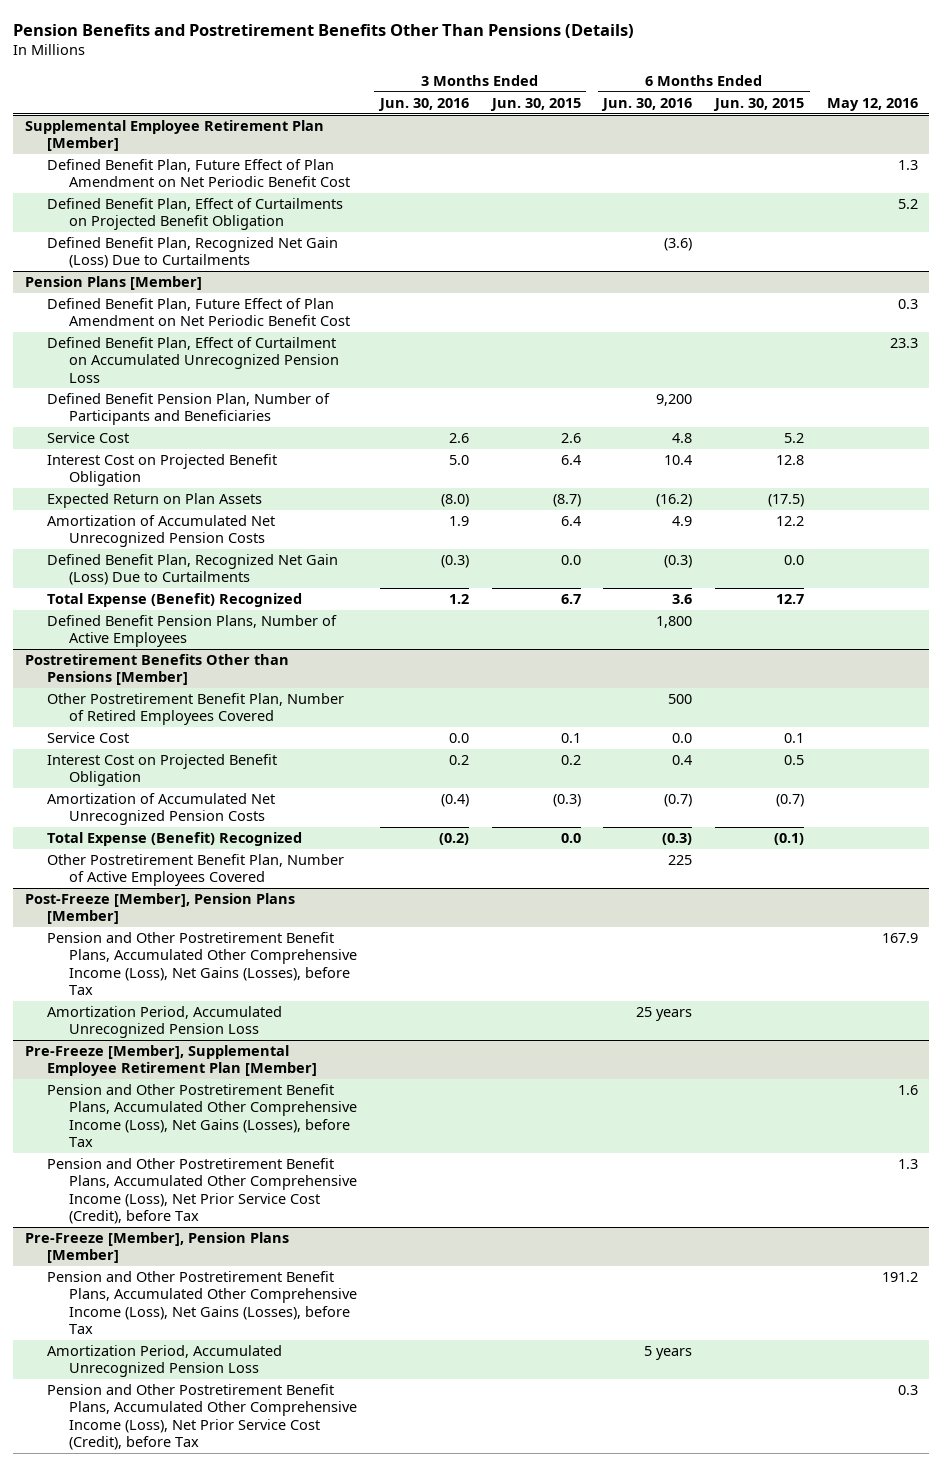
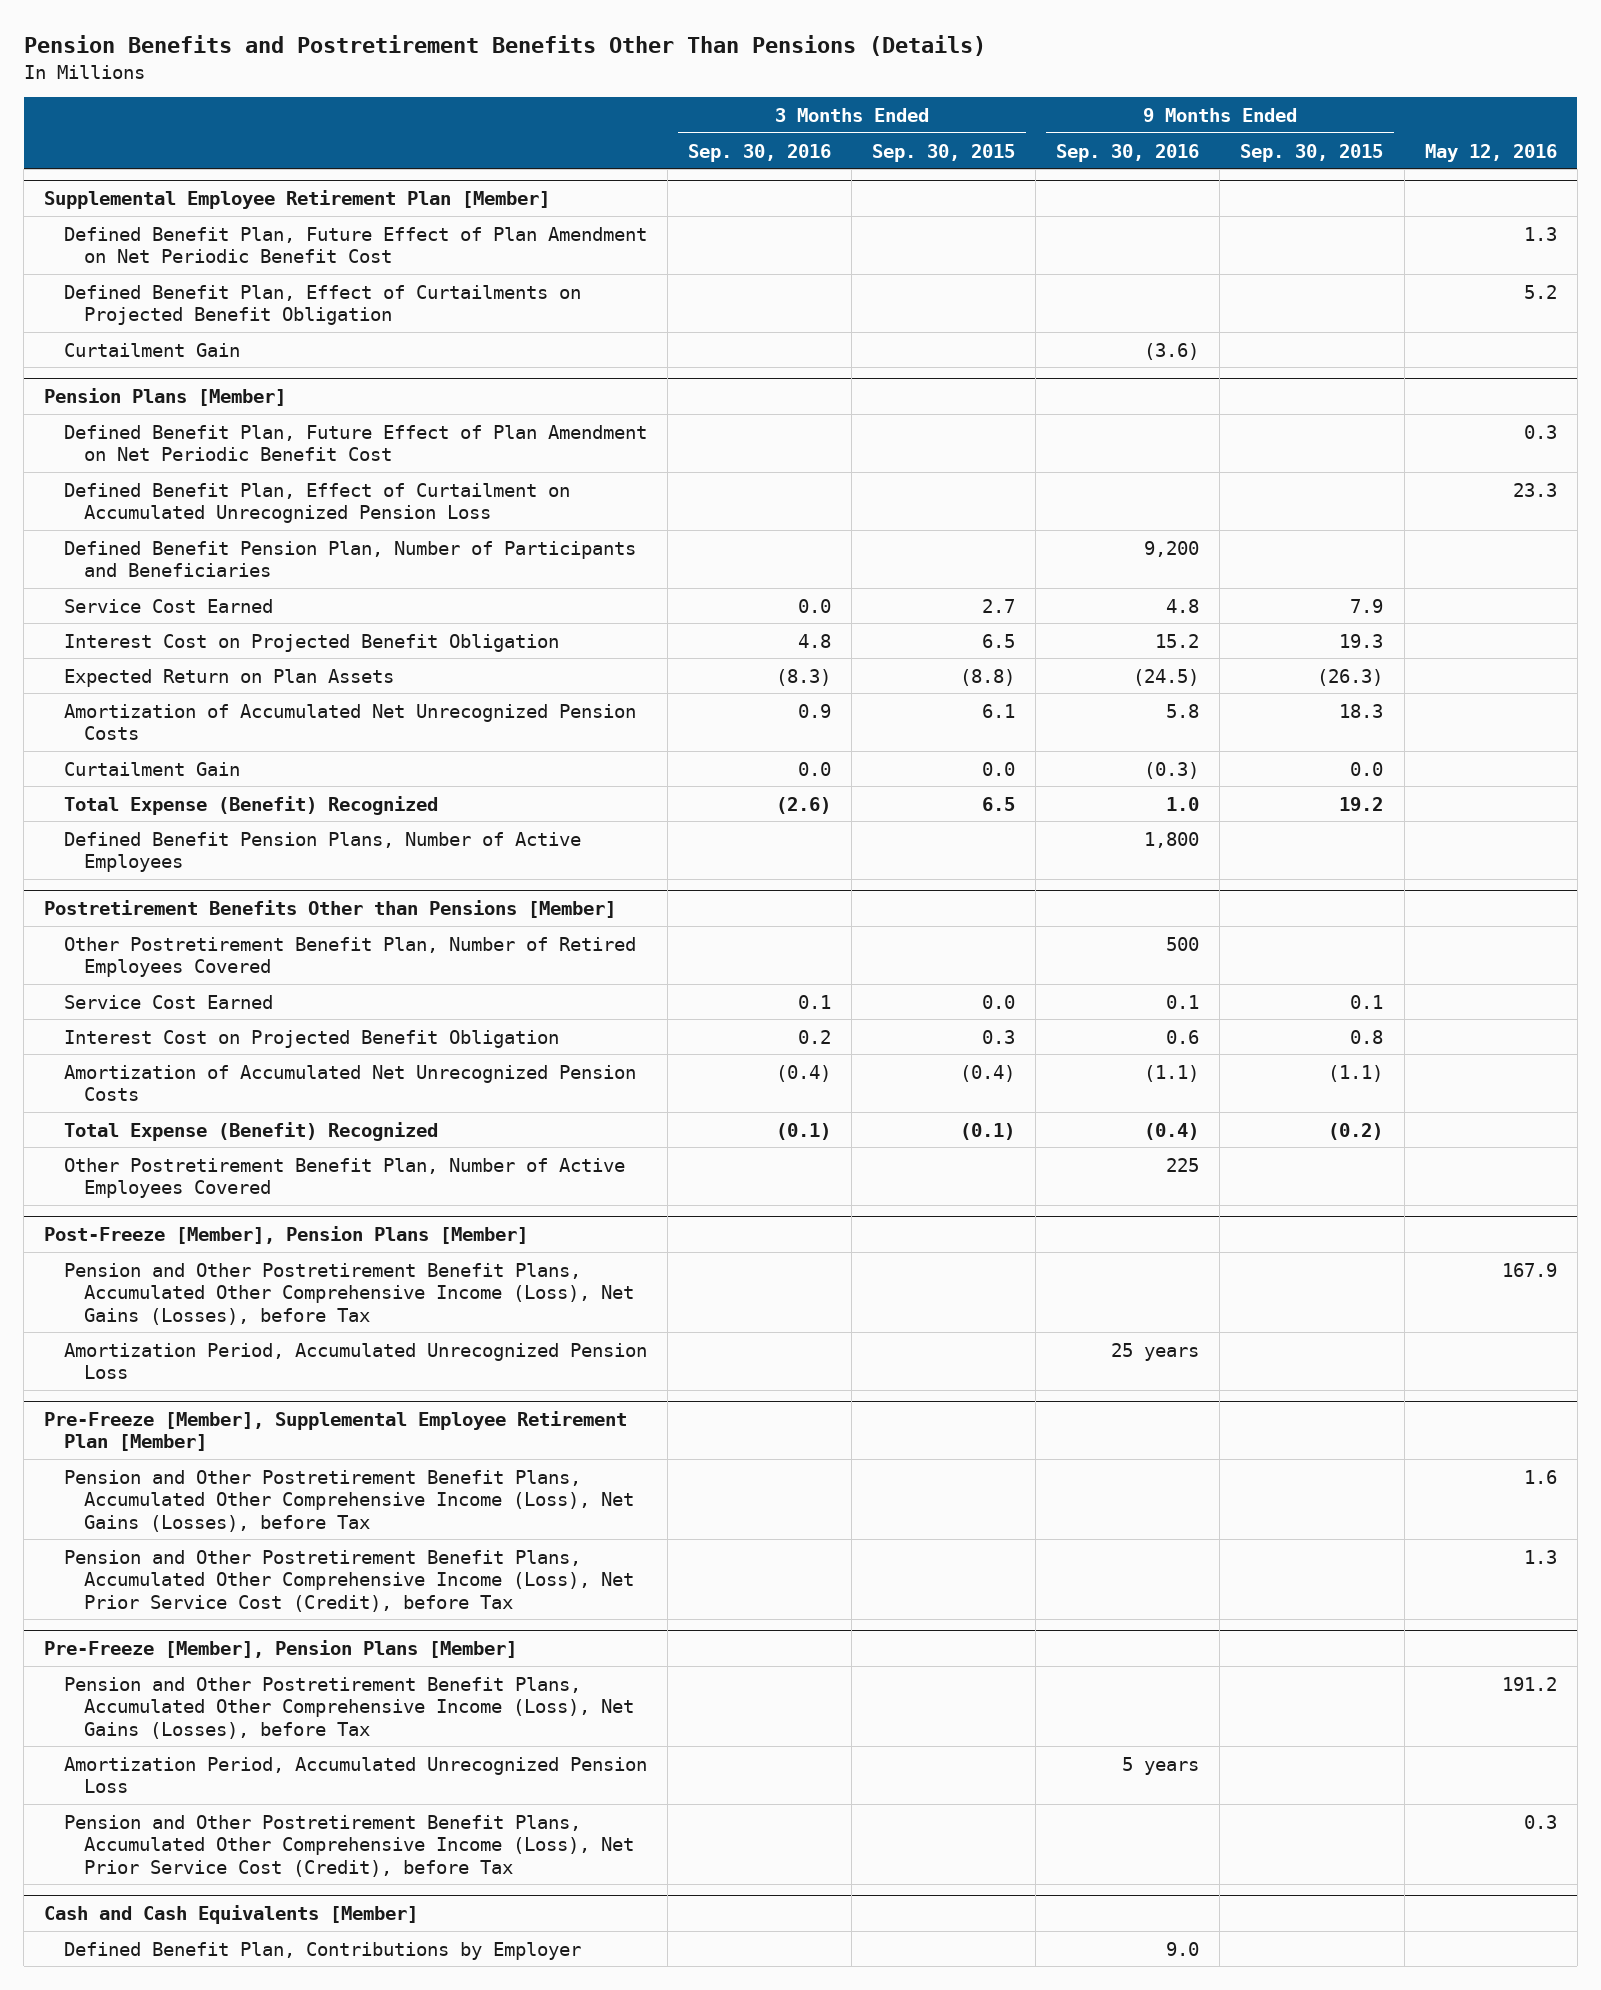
- | 3 Months Ended Jun. 30, 2016 | 3 Months Ended Jun. 30, 2015 | 6 Months Ended Jun. 30, 2016 | 6 Months Ended Jun. 30, 2015 | May 12, 2016
+ | 3 Months Ended Sep. 30, 2016 | 3 Months Ended Sep. 30, 2015 | 9 Months Ended Sep. 30, 2016 | 9 Months Ended Sep. 30, 2015 | May 12, 2016
@ Supplemental Employee Retirement Plan [Member]
- Defined Benefit Plan, Recognized Net Gain (Loss) Due to Curtailments | | | (3.6) | |
+ Curtailment Gain | | | (3.6) | |
@ Pension Plans [Member]
- Service Cost | 2.6 | 2.6 | 4.8 | 5.2 |
+ Service Cost Earned | 0.0 | 2.7 | 4.8 | 7.9 |
- Defined Benefit Plan, Recognized Net Gain (Loss) Due to Curtailments | (0.3) | 0.0 | (0.3) | 0.0 |
+ Curtailment Gain | 0.0 | 0.0 | (0.3) | 0.0 |
@ Postretirement Benefits Other than Pensions [Member]
- Service Cost | 0.0 | 0.1 | 0.0 | 0.1 |
+ Service Cost Earned | 0.1 | 0.0 | 0.1 | 0.1 |
+ Cash and Cash Equivalents [Member]
+ Defined Benefit Plan, Contributions by Employer | | | 9.0 | |

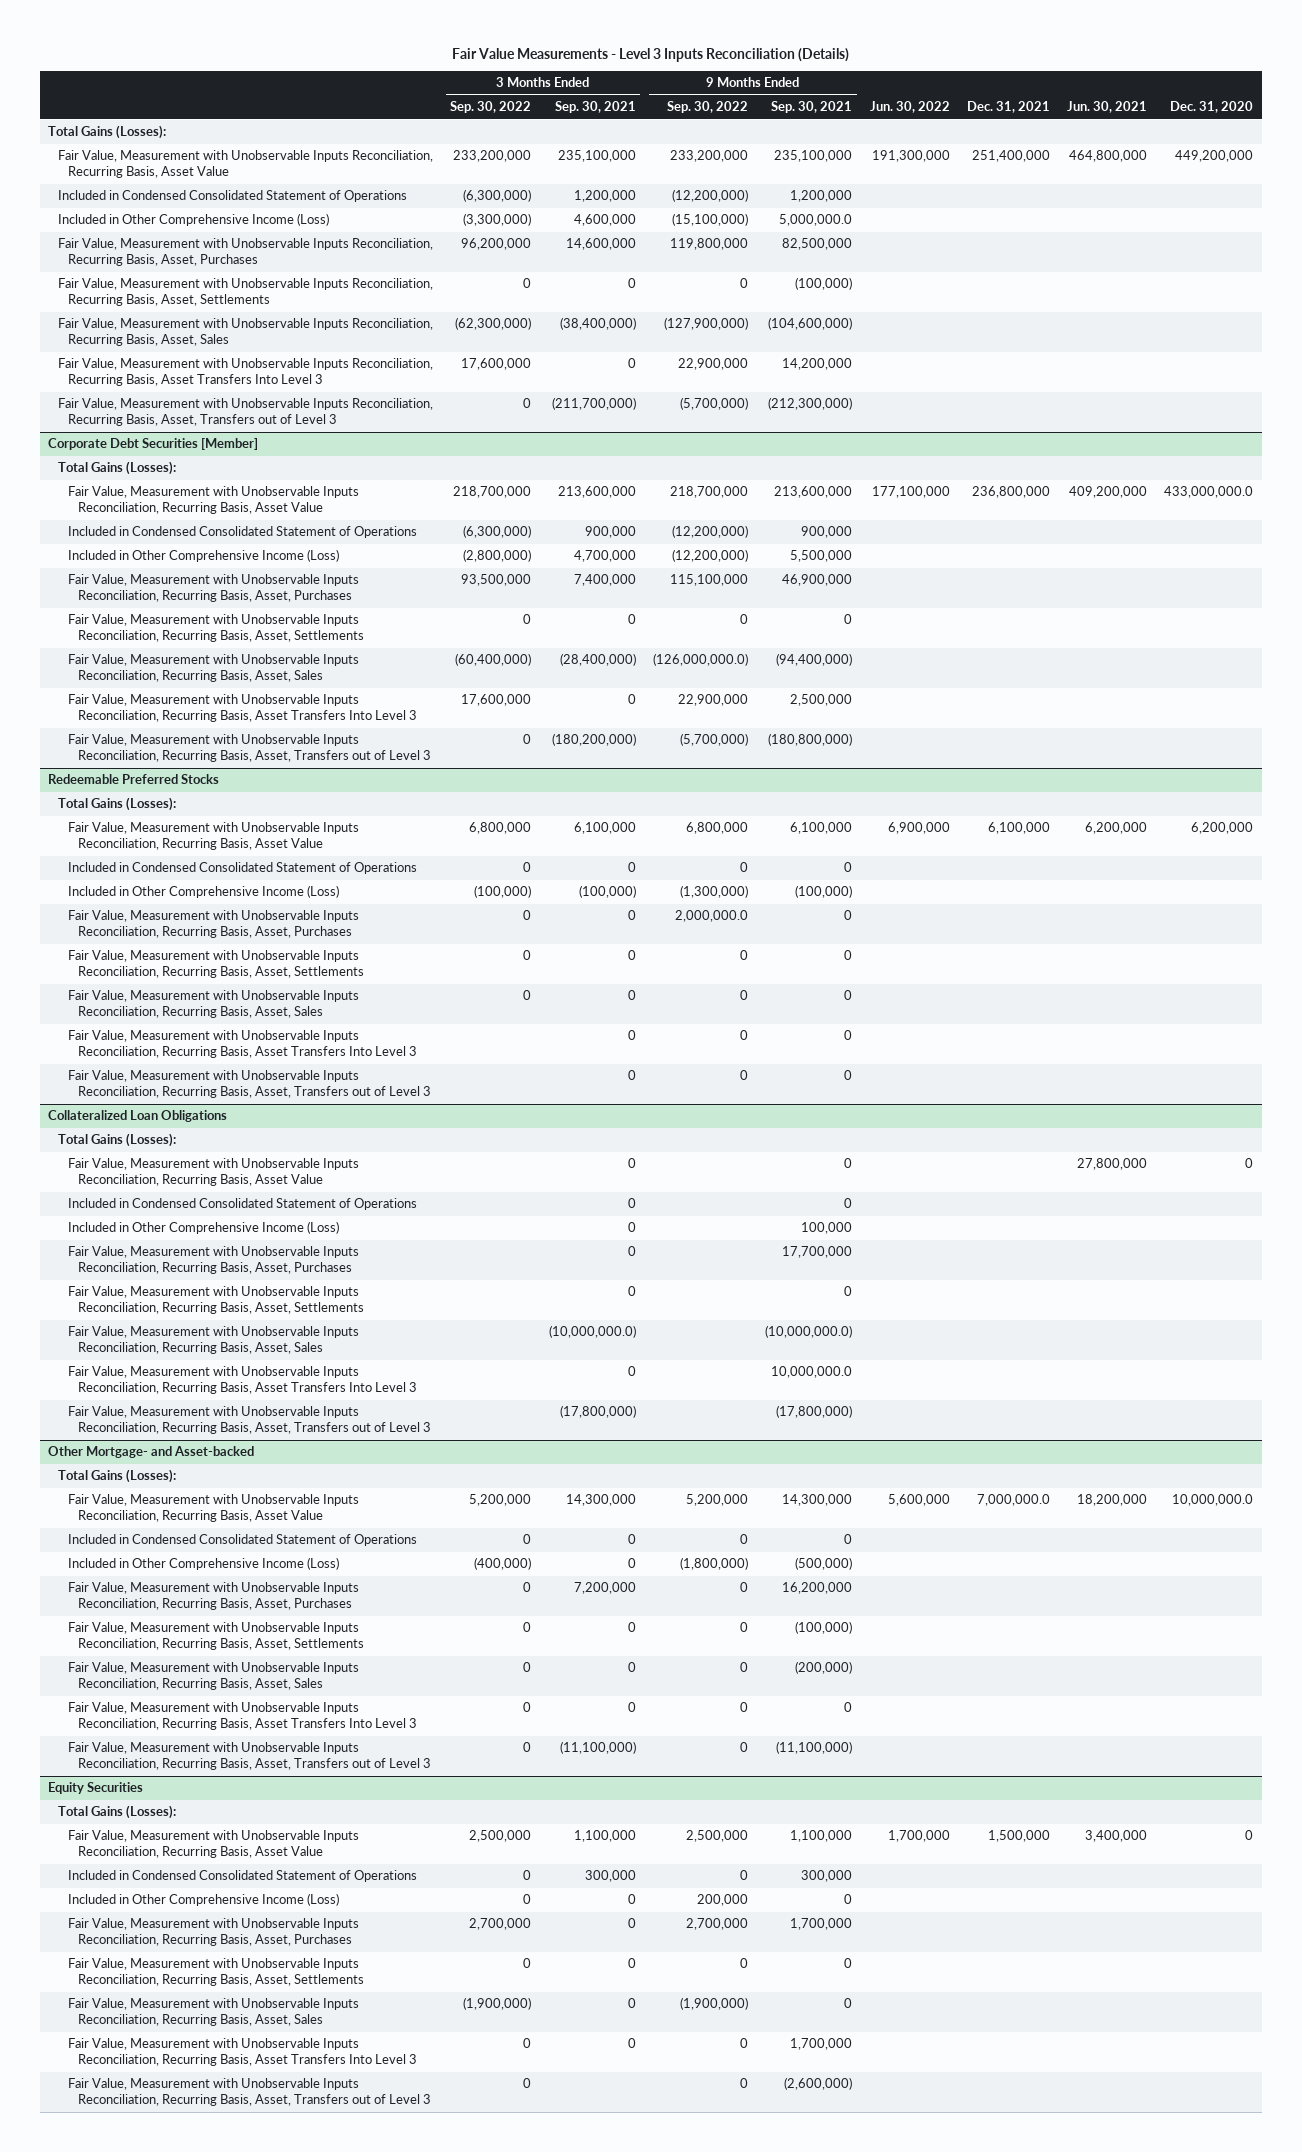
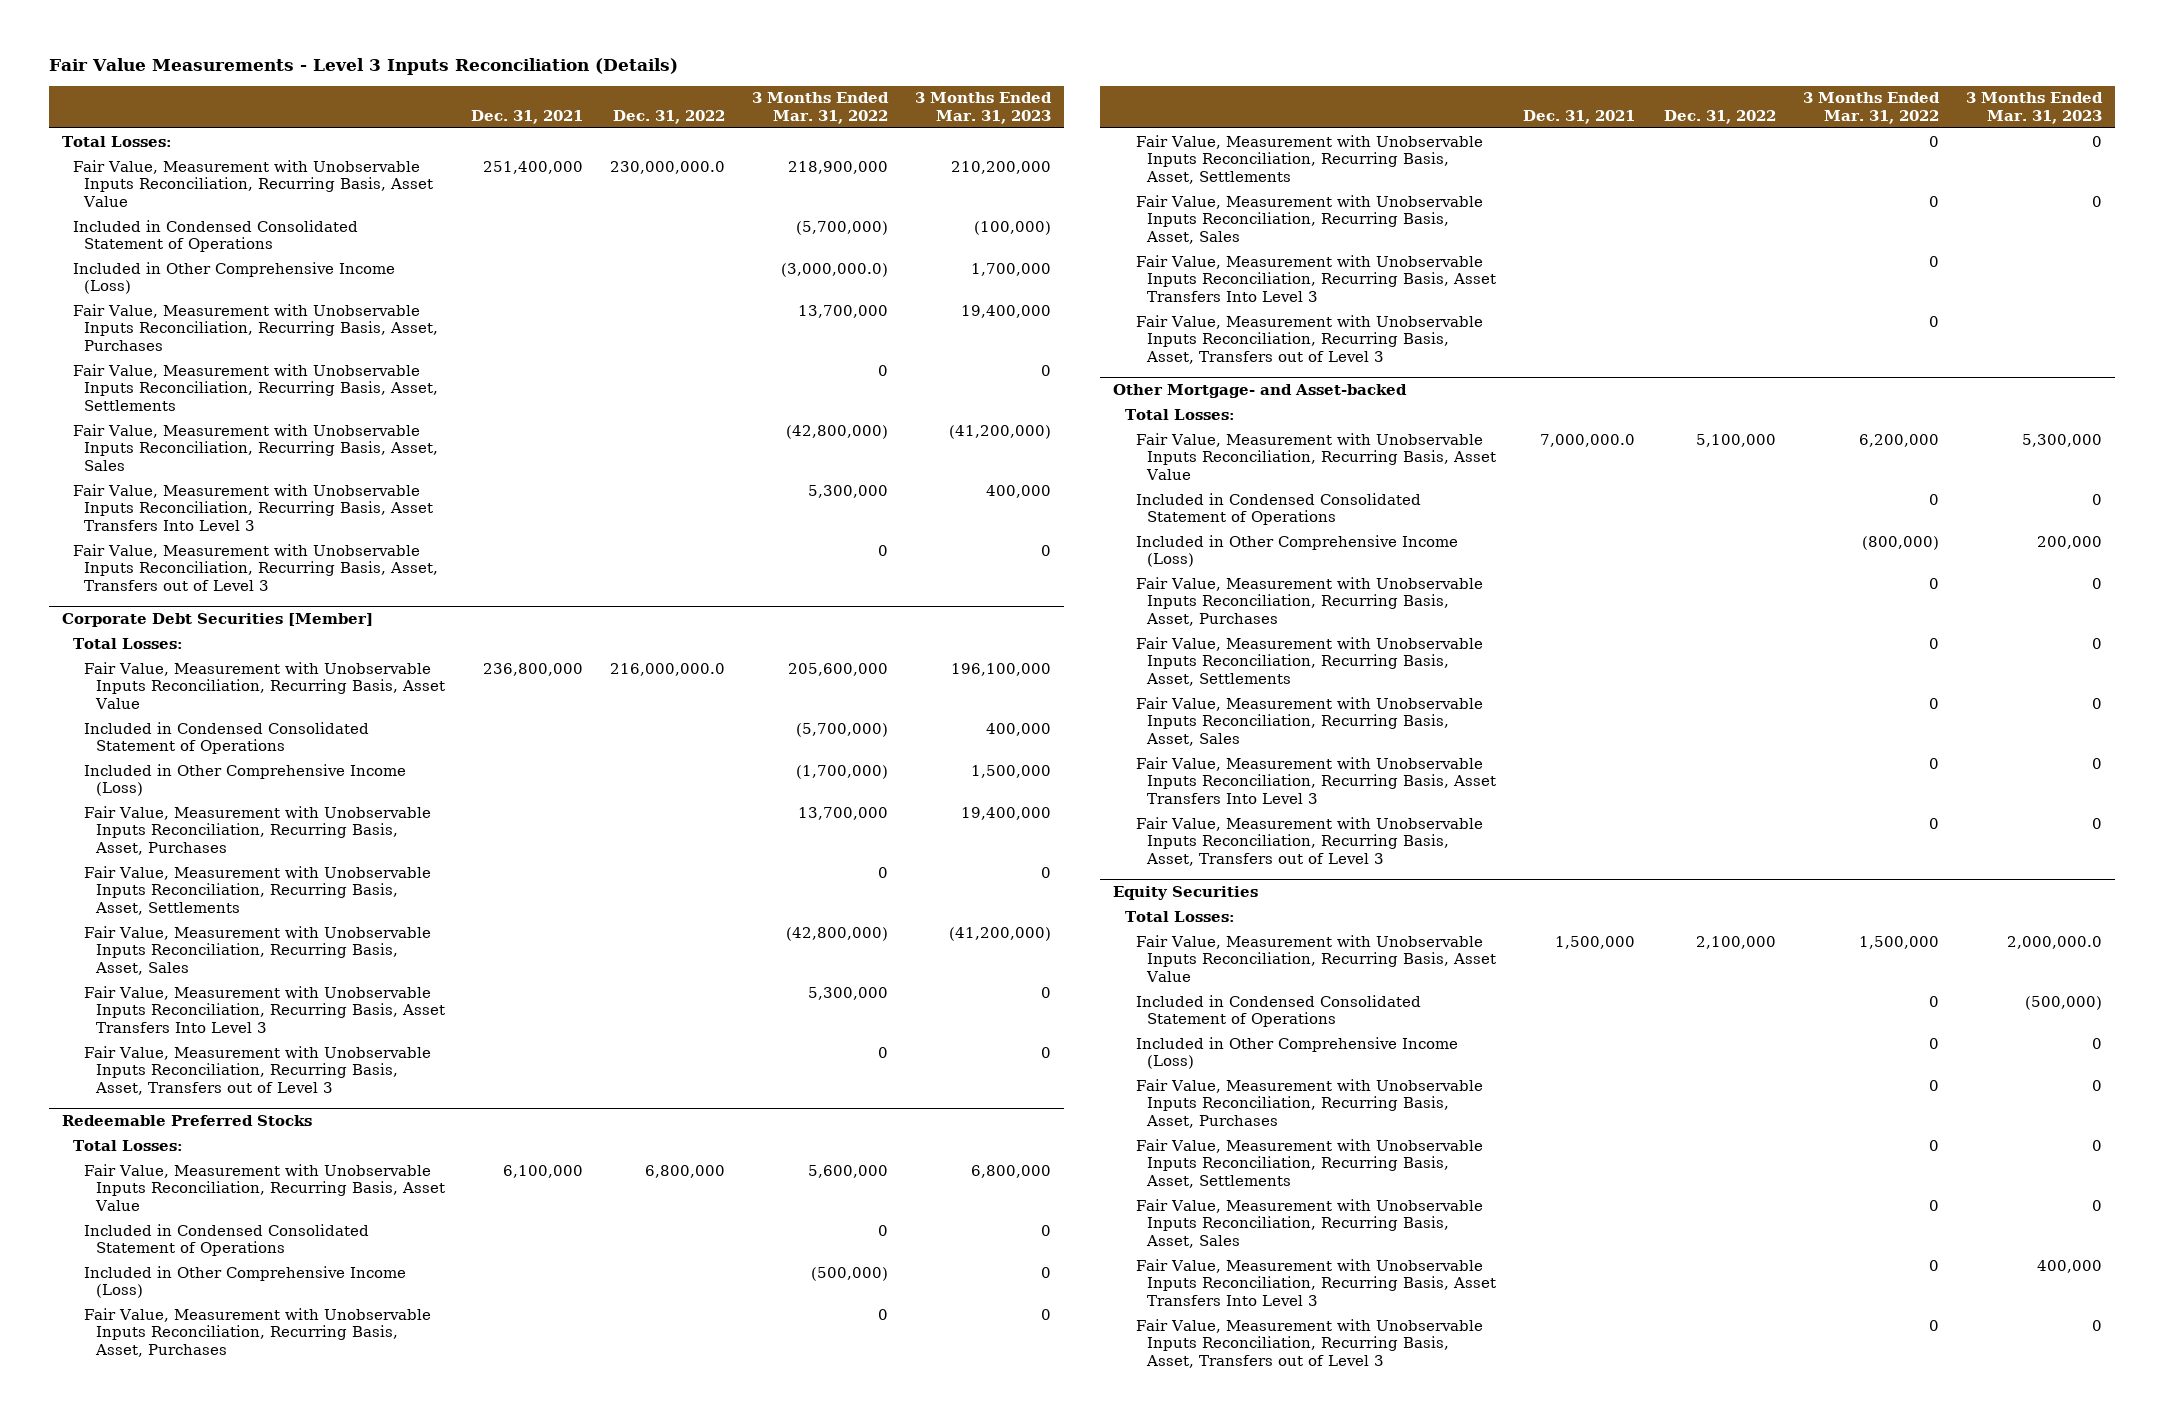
- | 3 Months Ended Sep. 30, 2022 | 3 Months Ended Sep. 30, 2021 | 9 Months Ended Sep. 30, 2022 | 9 Months Ended Sep. 30, 2021 | Jun. 30, 2022 | Dec. 31, 2021 | Jun. 30, 2021 | Dec. 31, 2020
+ | Dec. 31, 2021 | Dec. 31, 2022 | 3 Months Ended Mar. 31, 2022 | 3 Months Ended Mar. 31, 2023
- Total Gains (Losses):
+ Total Losses:
@ Corporate Debt Securities [Member]
- Total Gains (Losses):
+ Total Losses:
@ Redeemable Preferred Stocks
- Total Gains (Losses):
+ Total Losses:
- Collateralized Loan Obligations
- Total Gains (Losses):
- Fair Value, Measurement with Unobservable Inputs Reconciliation, Recurring Basis, Asset Value | | 0 | | 0 | | | 27,800,000 | 0
- Included in Condensed Consolidated Statement of Operations | | 0 | | 0 | | | |
- Included in Other Comprehensive Income (Loss) | | 0 | | 100,000 | | | |
- Fair Value, Measurement with Unobservable Inputs Reconciliation, Recurring Basis, Asset, Purchases | | 0 | | 17,700,000 | | | |
- Fair Value, Measurement with Unobservable Inputs Reconciliation, Recurring Basis, Asset, Settlements | | 0 | | 0 | | | |
- Fair Value, Measurement with Unobservable Inputs Reconciliation, Recurring Basis, Asset, Sales | | (10,000,000.0) | | (10,000,000.0) | | | |
- Fair Value, Measurement with Unobservable Inputs Reconciliation, Recurring Basis, Asset Transfers Into Level 3 | | 0 | | 10,000,000.0 | | | |
- Fair Value, Measurement with Unobservable Inputs Reconciliation, Recurring Basis, Asset, Transfers out of Level 3 | | (17,800,000) | | (17,800,000) | | | |
@ Other Mortgage- and Asset-backed
- Total Gains (Losses):
+ Total Losses:
@ Equity Securities
- Total Gains (Losses):
+ Total Losses:

